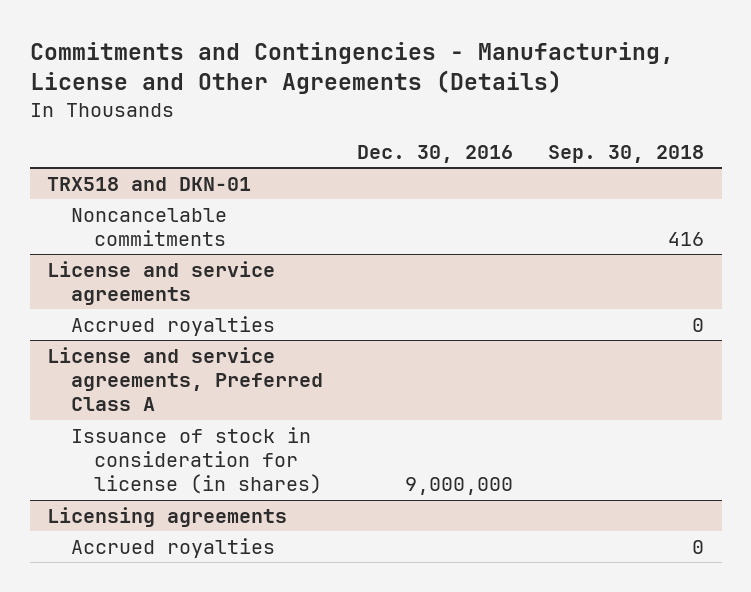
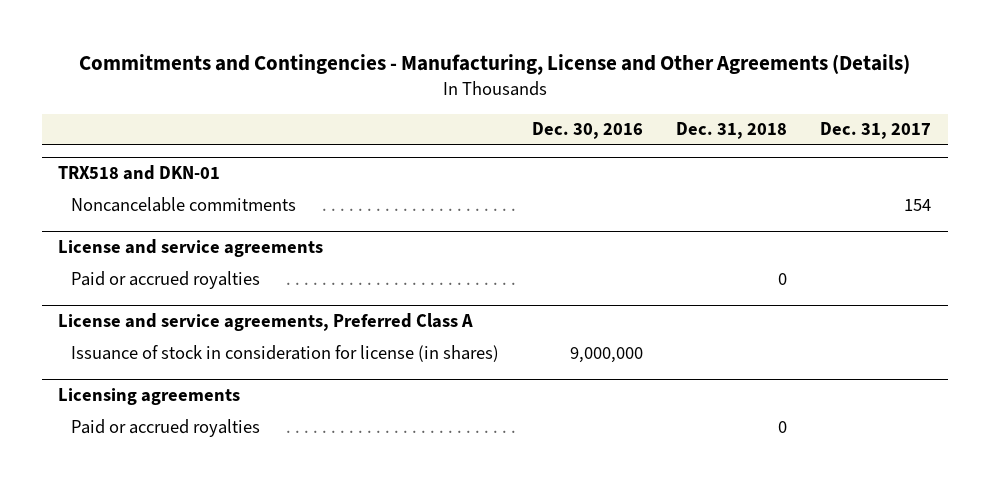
- | Dec. 30, 2016 | Sep. 30, 2018
+ | Dec. 30, 2016 | Dec. 31, 2018 | Dec. 31, 2017
@ License and service agreements
- Accrued royalties | | 0
+ Paid or accrued royalties | | 0 |
@ Licensing agreements
- Accrued royalties | | 0
+ Paid or accrued royalties | | 0 |

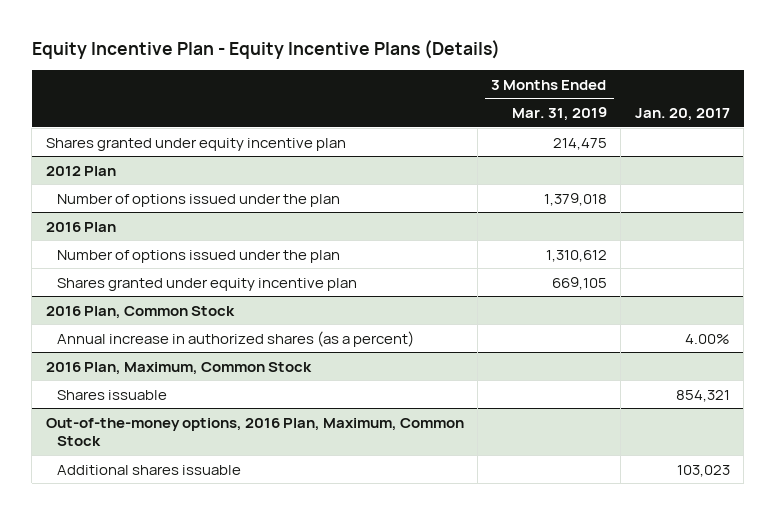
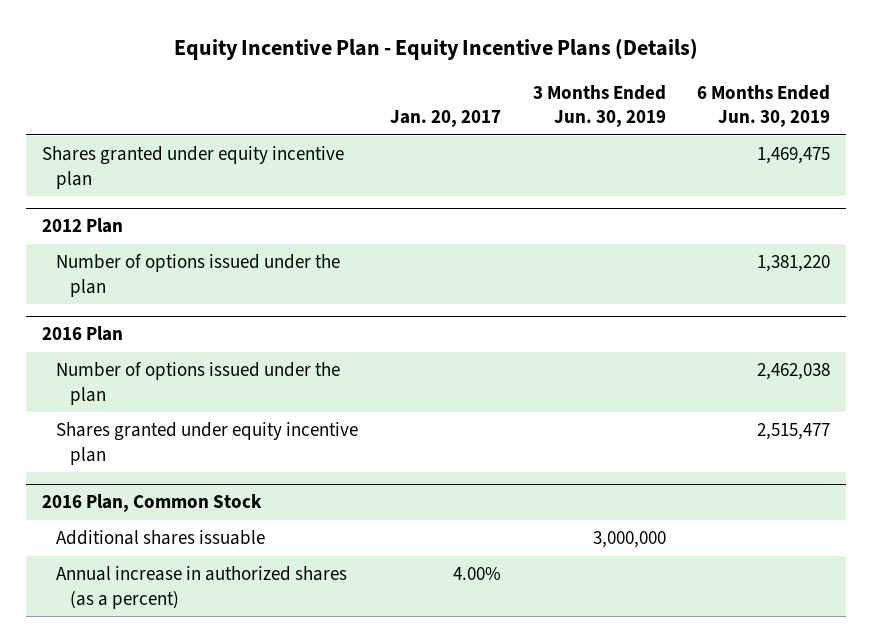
- | 3 Months Ended Mar. 31, 2019 | Jan. 20, 2017
+ | Jan. 20, 2017 | 3 Months Ended Jun. 30, 2019 | 6 Months Ended Jun. 30, 2019
@ 2016 Plan, Common Stock
+ Additional shares issuable | | 3,000,000 |
- 2016 Plan, Maximum, Common Stock
- Shares issuable | | 854,321
- Out-of-the-money options, 2016 Plan, Maximum, Common Stock
- Additional shares issuable | | 103,023

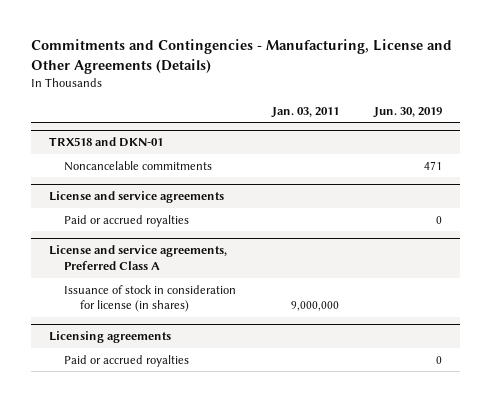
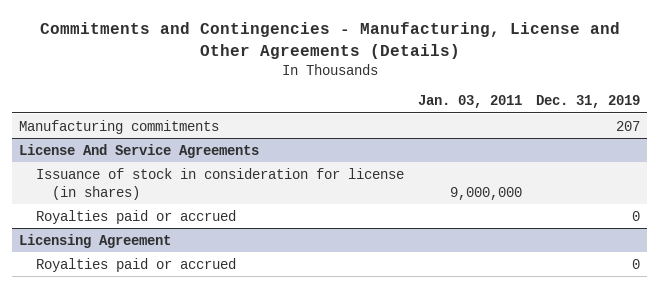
- | Jan. 03, 2011 | Jun. 30, 2019
+ | Jan. 03, 2011 | Dec. 31, 2019
- TRX518 and DKN-01
- Noncancelable commitments | | 471
- License and service agreements
- Paid or accrued royalties | | 0
- License and service agreements, Preferred Class A
- Issuance of stock in consideration for license (in shares) | 9,000,000 |
- Licensing agreements
- Paid or accrued royalties | | 0
+ Manufacturing commitments | | 207
+ License And Service Agreements
+ Issuance of stock in consideration for license (in shares) | 9,000,000 |
+ Royalties paid or accrued | | 0
+ Licensing Agreement
+ Royalties paid or accrued | | 0

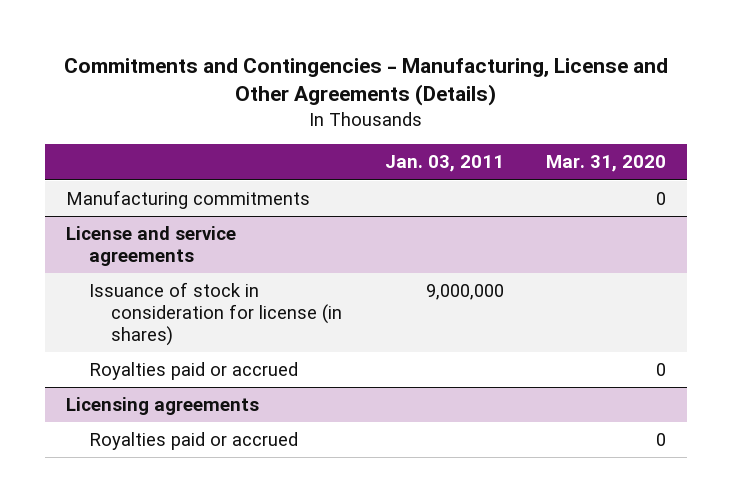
- | Jan. 03, 2011 | Dec. 31, 2019
+ | Jan. 03, 2011 | Mar. 31, 2020
- License And Service Agreements
+ License and service agreements
- Licensing Agreement
+ Licensing agreements

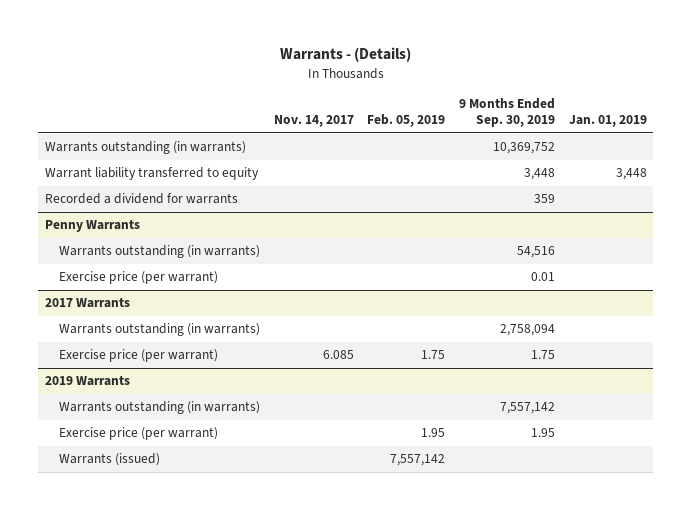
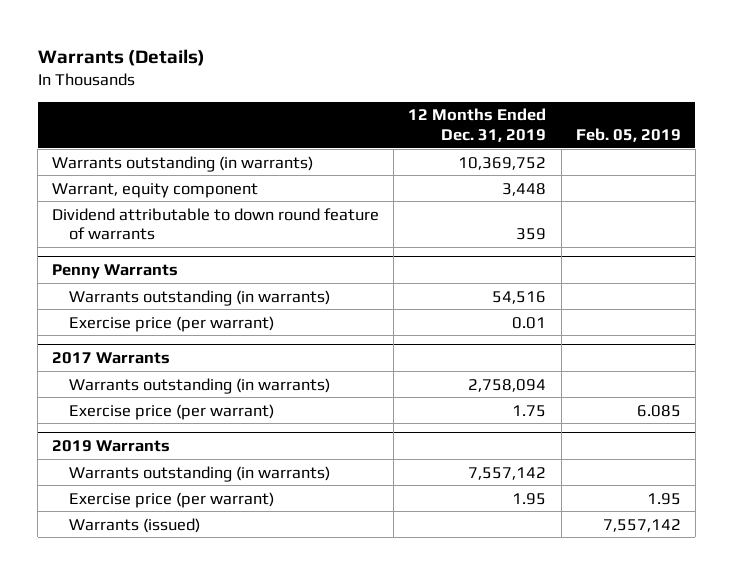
- Warrants - (Details)
+ Warrants (Details)
- | Nov. 14, 2017 | Feb. 05, 2019 | 9 Months Ended Sep. 30, 2019 | Jan. 01, 2019
+ | 12 Months Ended Dec. 31, 2019 | Feb. 05, 2019
- Warrant liability transferred to equity | | | 3,448 | 3,448
- Recorded a dividend for warrants | | | 359 |
+ Warrant, equity component | 3,448 |
+ Dividend attributable to down round feature of warrants | 359 |
@ 2017 Warrants
- Exercise price (per warrant) | 6.085 | 1.75 | 1.75 |
+ Exercise price (per warrant) | 1.75 | 6.085

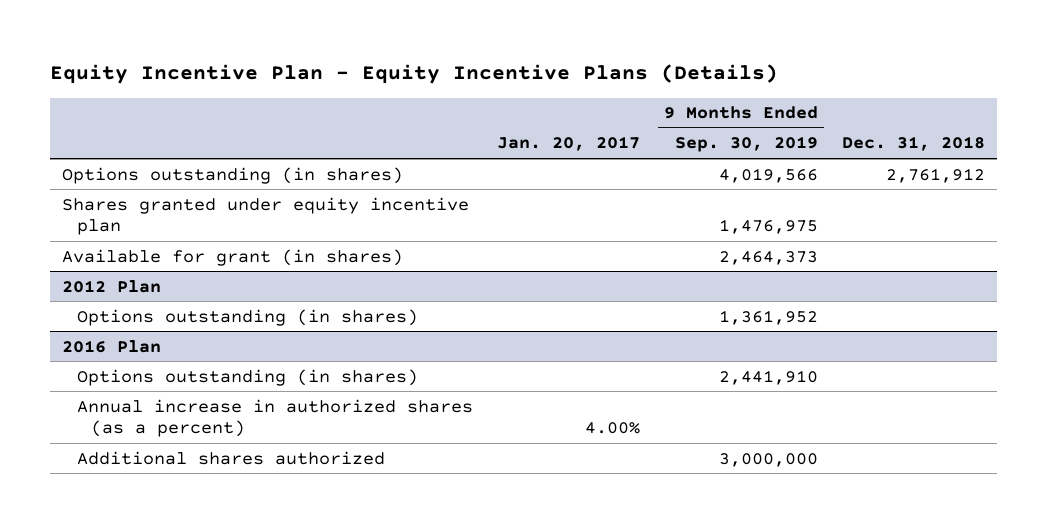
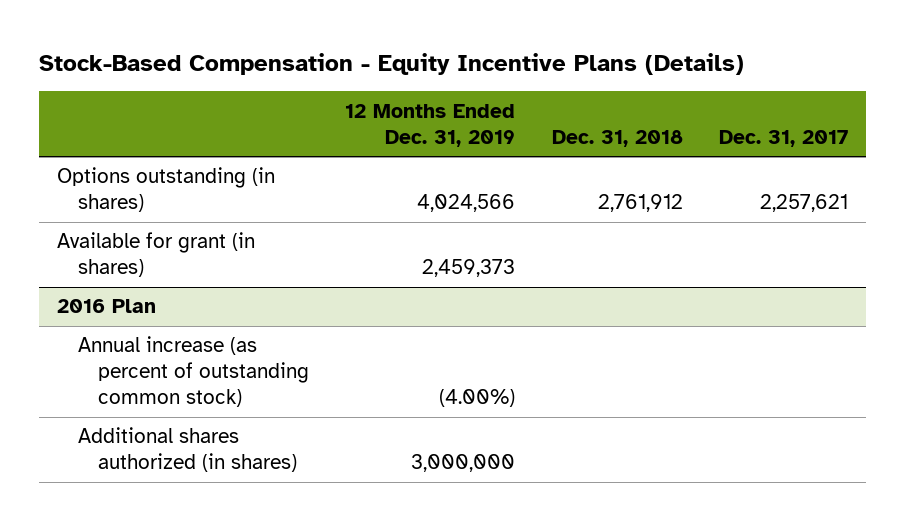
- Equity Incentive Plan - Equity Incentive Plans (Details)
+ Stock-Based Compensation - Equity Incentive Plans (Details)
- | Jan. 20, 2017 | 9 Months Ended Sep. 30, 2019 | Dec. 31, 2018
+ | 12 Months Ended Dec. 31, 2019 | Dec. 31, 2018 | Dec. 31, 2017
- Shares granted under equity incentive plan | | 1,476,975 |
- 2012 Plan
- Options outstanding (in shares) | | 1,361,952 |
@ 2016 Plan
- Options outstanding (in shares) | | 2,441,910 |
- Annual increase in authorized shares (as a percent) | 4.00% | |
- Additional shares authorized | | 3,000,000 |
+ Annual increase (as percent of outstanding common stock) | (4.00%) | |
+ Additional shares authorized (in shares) | 3,000,000 | |

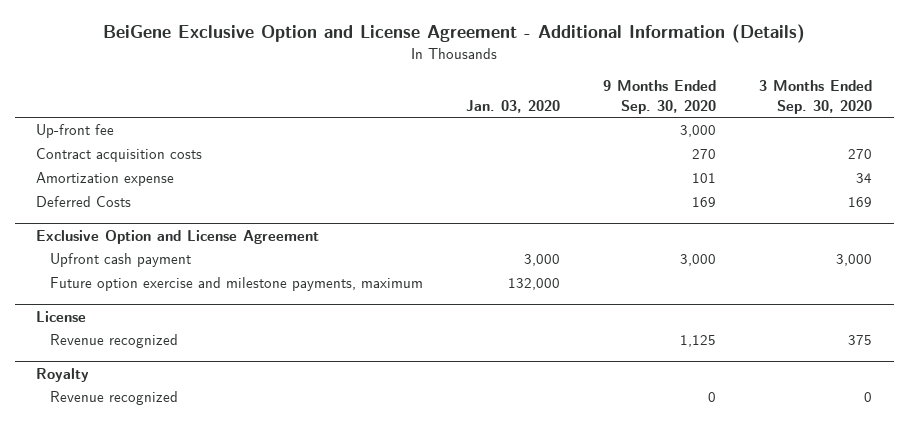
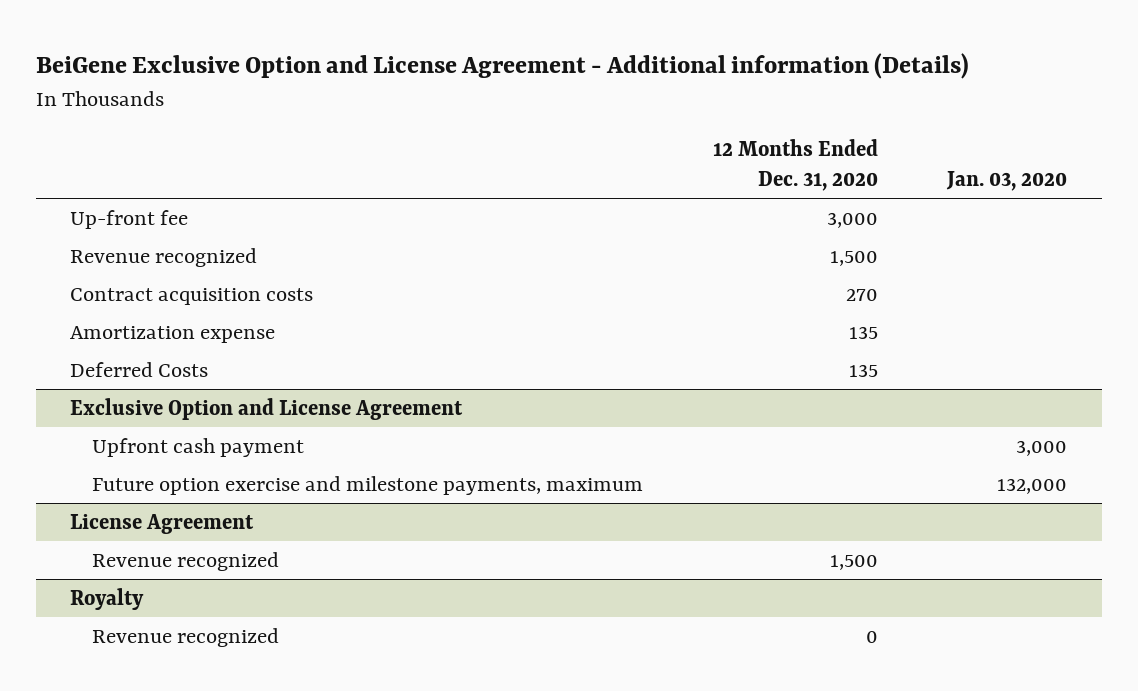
- BeiGene Exclusive Option and License Agreement - Additional Information (Details)
+ BeiGene Exclusive Option and License Agreement - Additional information (Details)
- | Jan. 03, 2020 | 9 Months Ended Sep. 30, 2020 | 3 Months Ended Sep. 30, 2020
+ | 12 Months Ended Dec. 31, 2020 | Jan. 03, 2020
+ Revenue recognized | 1,500 |
- License
+ License Agreement

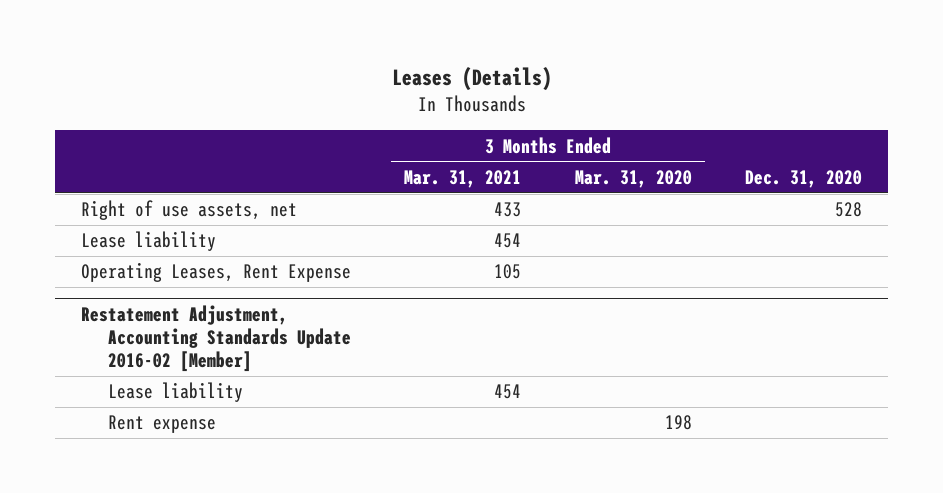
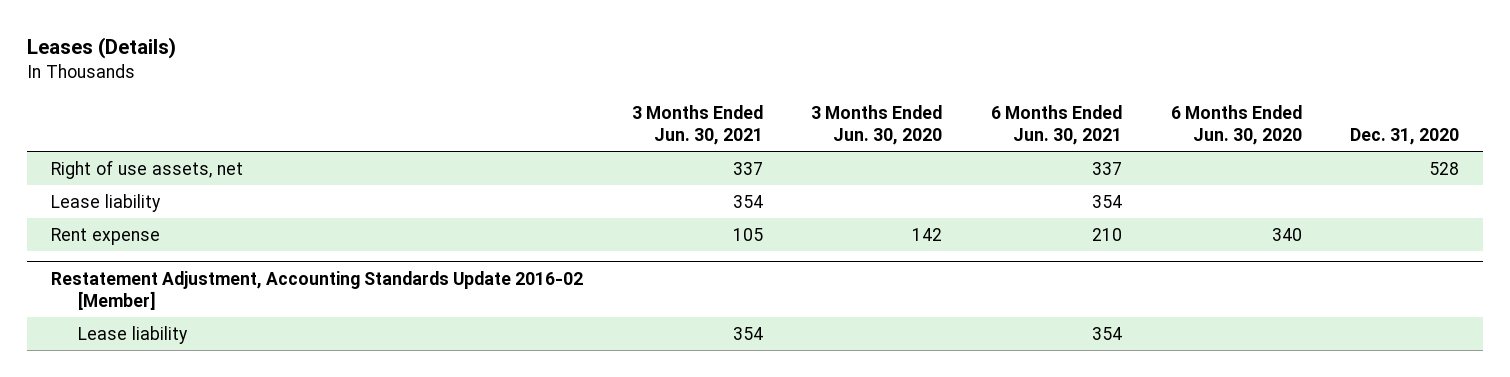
- | 3 Months Ended Mar. 31, 2021 | 3 Months Ended Mar. 31, 2020 | Dec. 31, 2020
+ | 3 Months Ended Jun. 30, 2021 | 3 Months Ended Jun. 30, 2020 | 6 Months Ended Jun. 30, 2021 | 6 Months Ended Jun. 30, 2020 | Dec. 31, 2020
- Operating Leases, Rent Expense | 105 | |
+ Rent expense | 105 | 142 | 210 | 340 |
@ Restatement Adjustment, Accounting Standards Update 2016-02 [Member]
- Rent expense | | 198 |

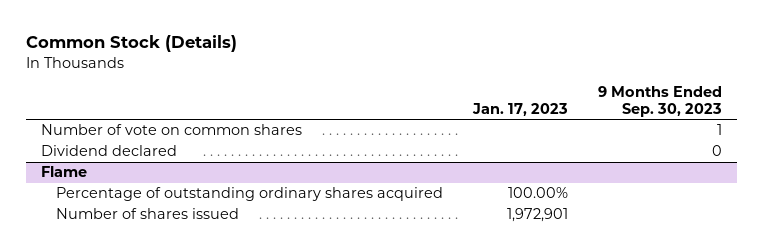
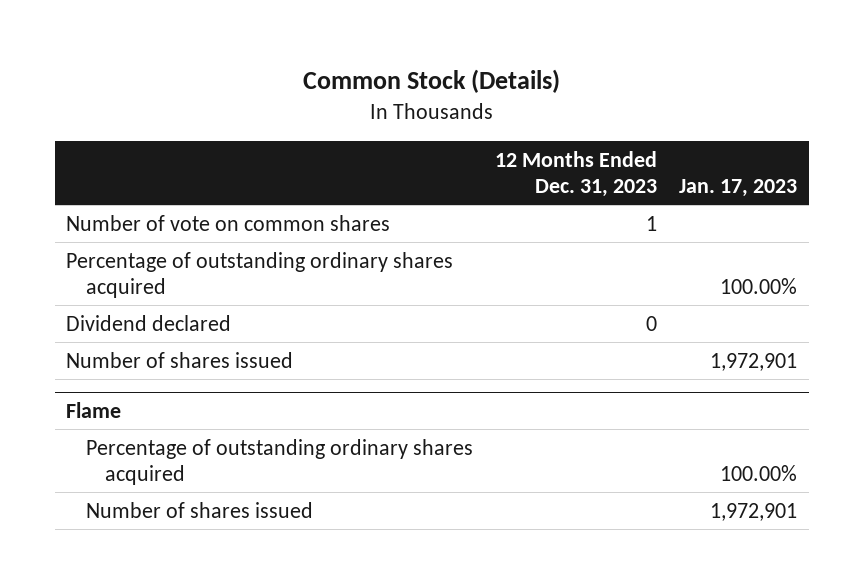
- | Jan. 17, 2023 | 9 Months Ended Sep. 30, 2023
+ | 12 Months Ended Dec. 31, 2023 | Jan. 17, 2023
+ Percentage of outstanding ordinary shares acquired | | 100.00%
+ Number of shares issued | | 1,972,901

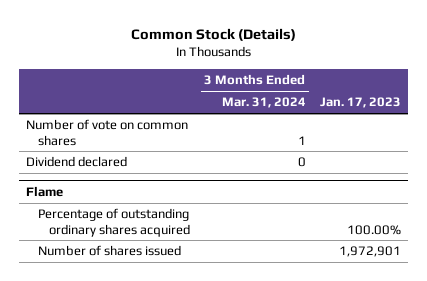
- | 12 Months Ended Dec. 31, 2023 | Jan. 17, 2023
+ | 3 Months Ended Mar. 31, 2024 | Jan. 17, 2023
- Percentage of outstanding ordinary shares acquired | | 100.00%
- Number of shares issued | | 1,972,901

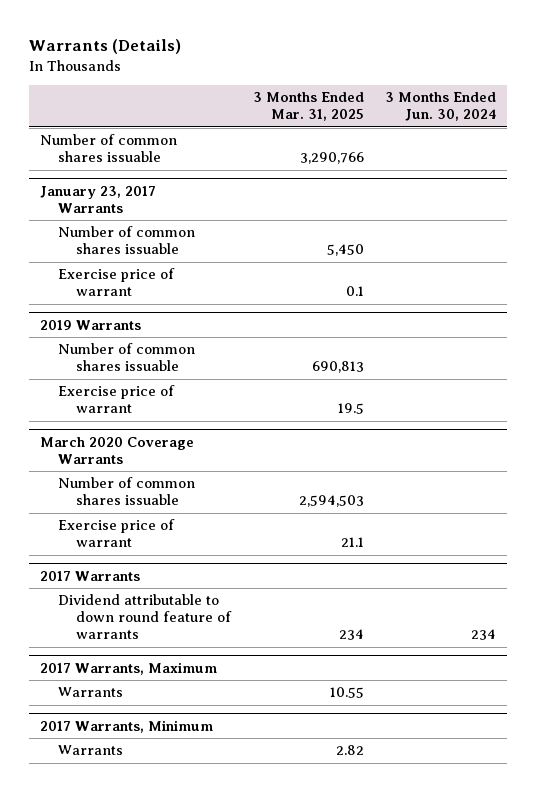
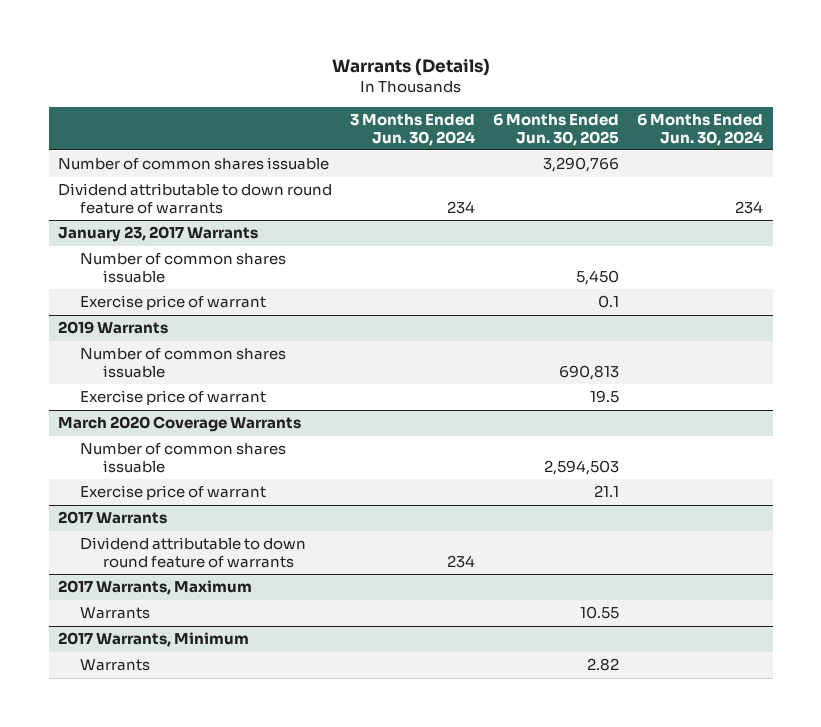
- | 3 Months Ended Mar. 31, 2025 | 3 Months Ended Jun. 30, 2024
+ | 3 Months Ended Jun. 30, 2024 | 6 Months Ended Jun. 30, 2025 | 6 Months Ended Jun. 30, 2024
+ Dividend attributable to down round feature of warrants | 234 | | 234

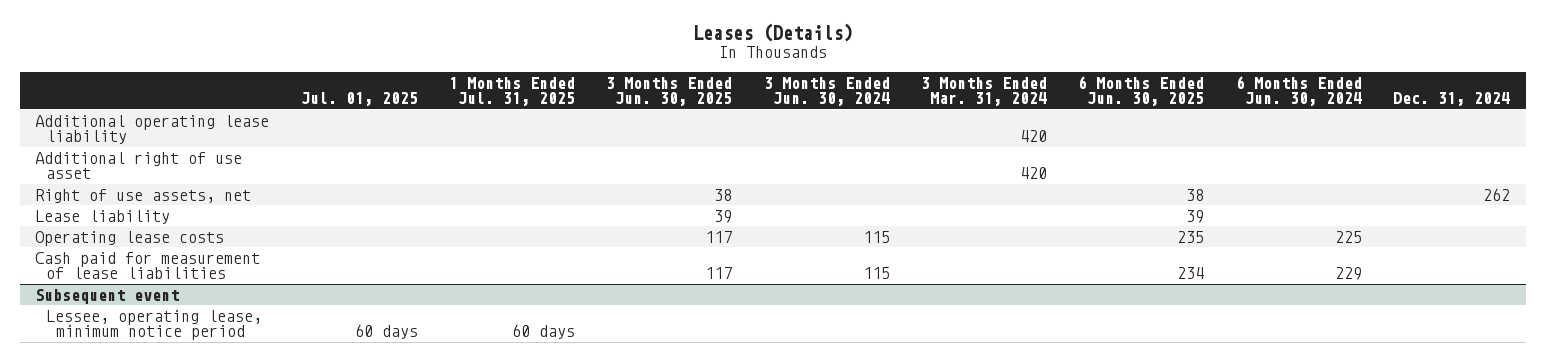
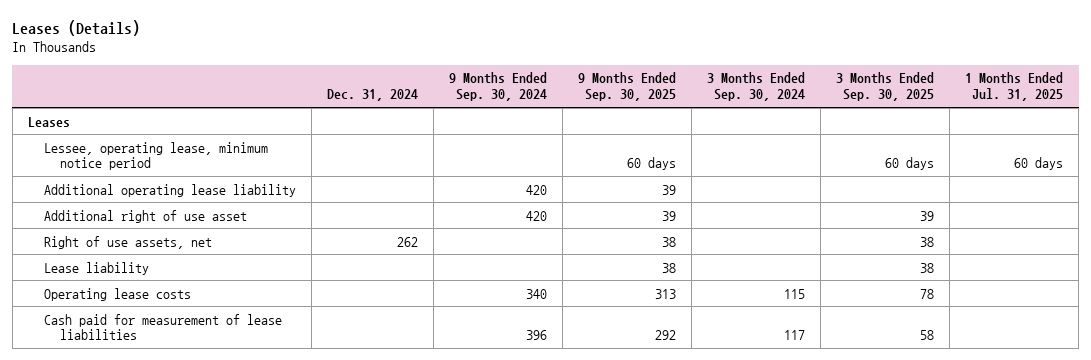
- | Jul. 01, 2025 | 1 Months Ended Jul. 31, 2025 | 3 Months Ended Jun. 30, 2025 | 3 Months Ended Jun. 30, 2024 | 3 Months Ended Mar. 31, 2024 | 6 Months Ended Jun. 30, 2025 | 6 Months Ended Jun. 30, 2024 | Dec. 31, 2024
+ | Dec. 31, 2024 | 9 Months Ended Sep. 30, 2024 | 9 Months Ended Sep. 30, 2025 | 3 Months Ended Sep. 30, 2024 | 3 Months Ended Sep. 30, 2025 | 1 Months Ended Jul. 31, 2025
+ Leases
+ Lessee, operating lease, minimum notice period | | | 60 days | | 60 days | 60 days
- Subsequent event
- Lessee, operating lease, minimum notice period | 60 days | 60 days | | | | | |

